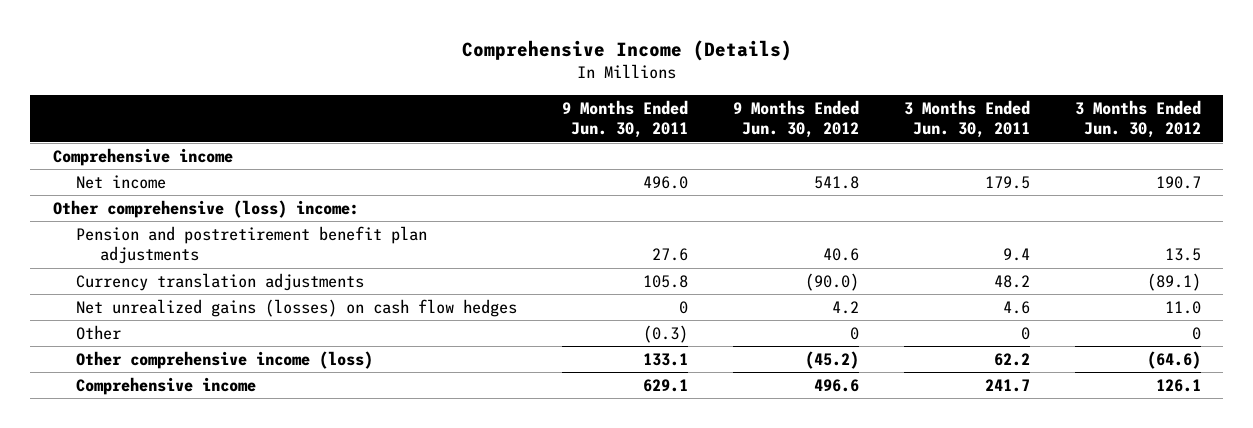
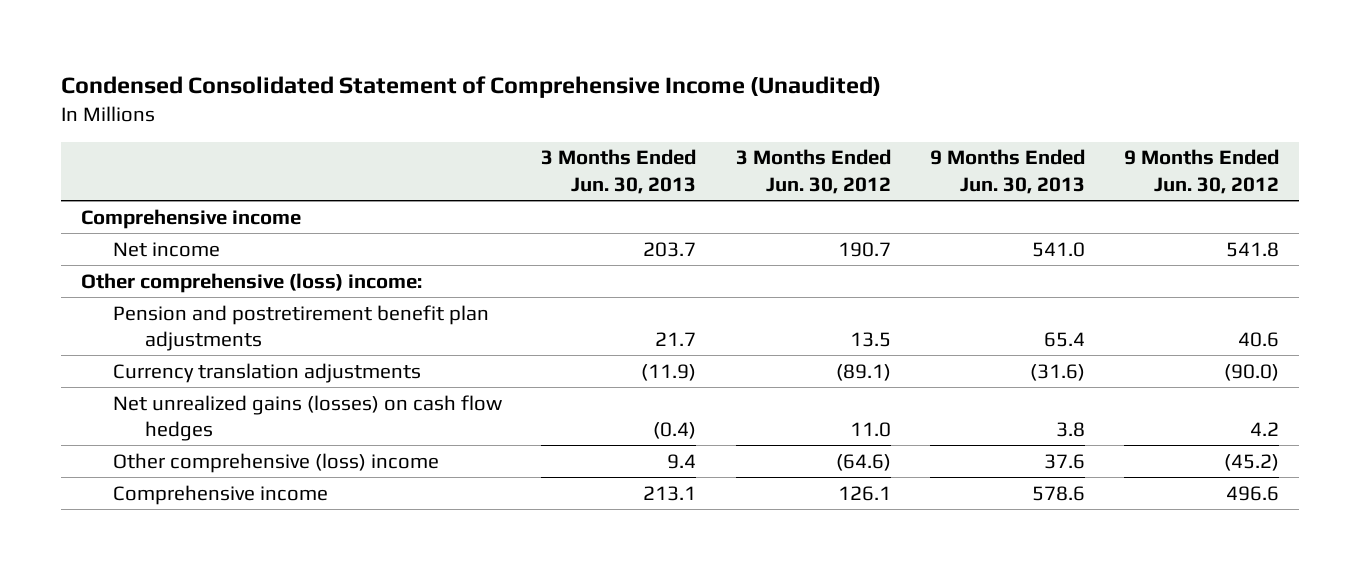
- Comprehensive Income (Details)
+ Condensed Consolidated Statement of Comprehensive Income (Unaudited)
- | 9 Months Ended Jun. 30, 2011 | 9 Months Ended Jun. 30, 2012 | 3 Months Ended Jun. 30, 2011 | 3 Months Ended Jun. 30, 2012
+ | 3 Months Ended Jun. 30, 2013 | 3 Months Ended Jun. 30, 2012 | 9 Months Ended Jun. 30, 2013 | 9 Months Ended Jun. 30, 2012
- Other | (0.3) | 0 | 0 | 0
- Other comprehensive income (loss) | 133.1 | (45.2) | 62.2 | (64.6)
+ Other comprehensive (loss) income | 9.4 | (64.6) | 37.6 | (45.2)

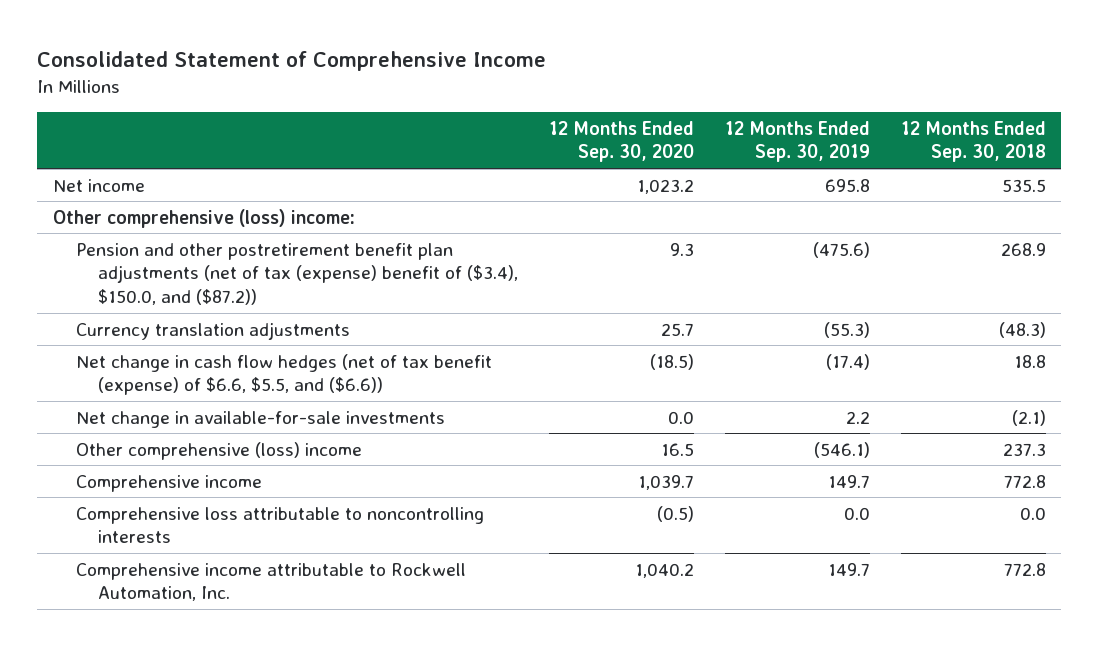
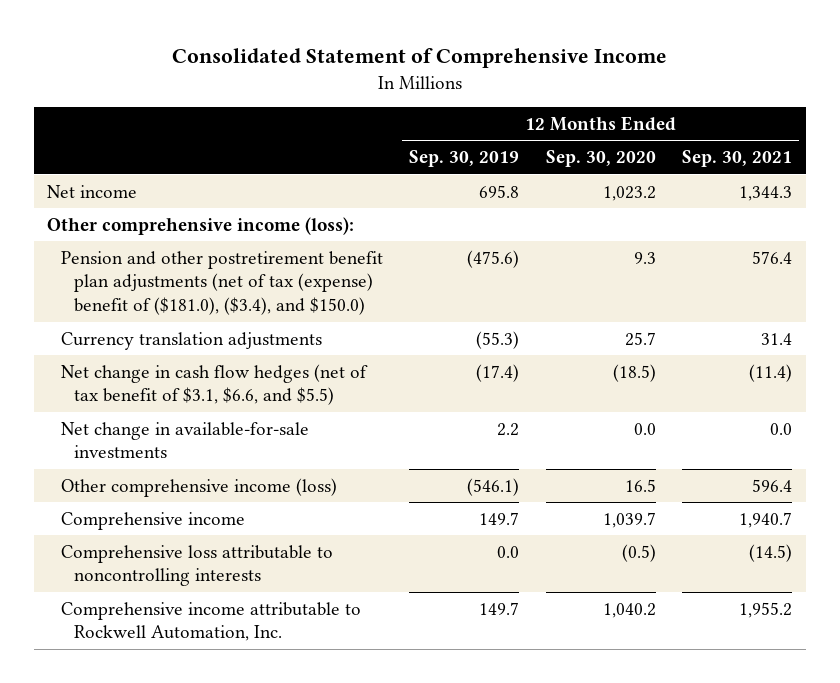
- | 12 Months Ended Sep. 30, 2020 | 12 Months Ended Sep. 30, 2019 | 12 Months Ended Sep. 30, 2018
+ | 12 Months Ended Sep. 30, 2019 | 12 Months Ended Sep. 30, 2020 | 12 Months Ended Sep. 30, 2021
- Other comprehensive (loss) income:
- Pension and other postretirement benefit plan adjustments (net of tax (expense) benefit of ($3.4), $150.0, and ($87.2)) | 9.3 | (475.6) | 268.9
+ Other comprehensive income (loss):
+ Pension and other postretirement benefit plan adjustments (net of tax (expense) benefit of ($181.0), ($3.4), and $150.0) | (475.6) | 9.3 | 576.4
- Net change in cash flow hedges (net of tax benefit (expense) of $6.6, $5.5, and ($6.6)) | (18.5) | (17.4) | 18.8
+ Net change in cash flow hedges (net of tax benefit of $3.1, $6.6, and $5.5) | (17.4) | (18.5) | (11.4)
- Other comprehensive (loss) income | 16.5 | (546.1) | 237.3
+ Other comprehensive income (loss) | (546.1) | 16.5 | 596.4

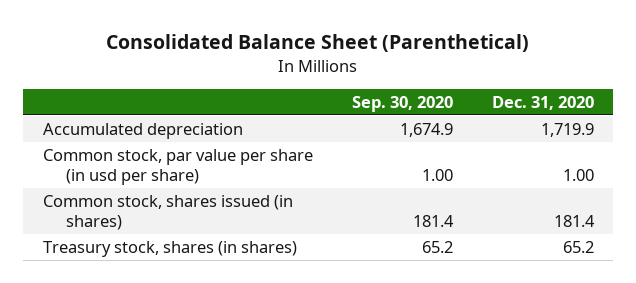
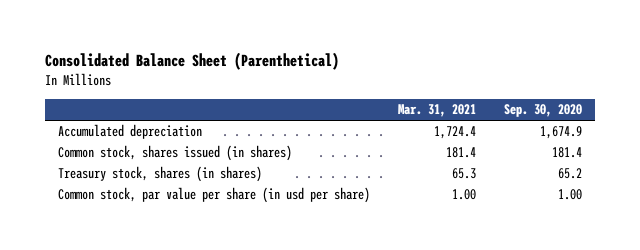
- | Sep. 30, 2020 | Dec. 31, 2020
+ | Mar. 31, 2021 | Sep. 30, 2020
moved down: Common stock, par value per share (in usd per share) | 1.00 | 1.00

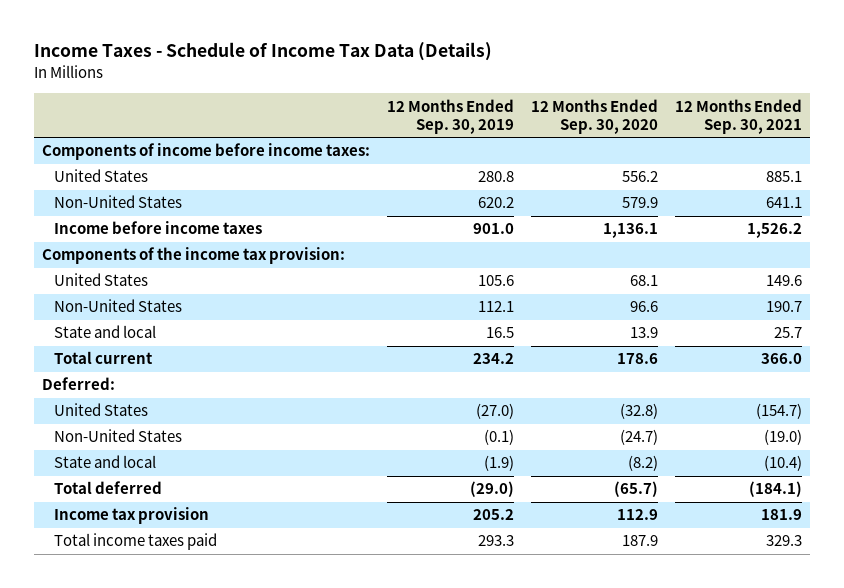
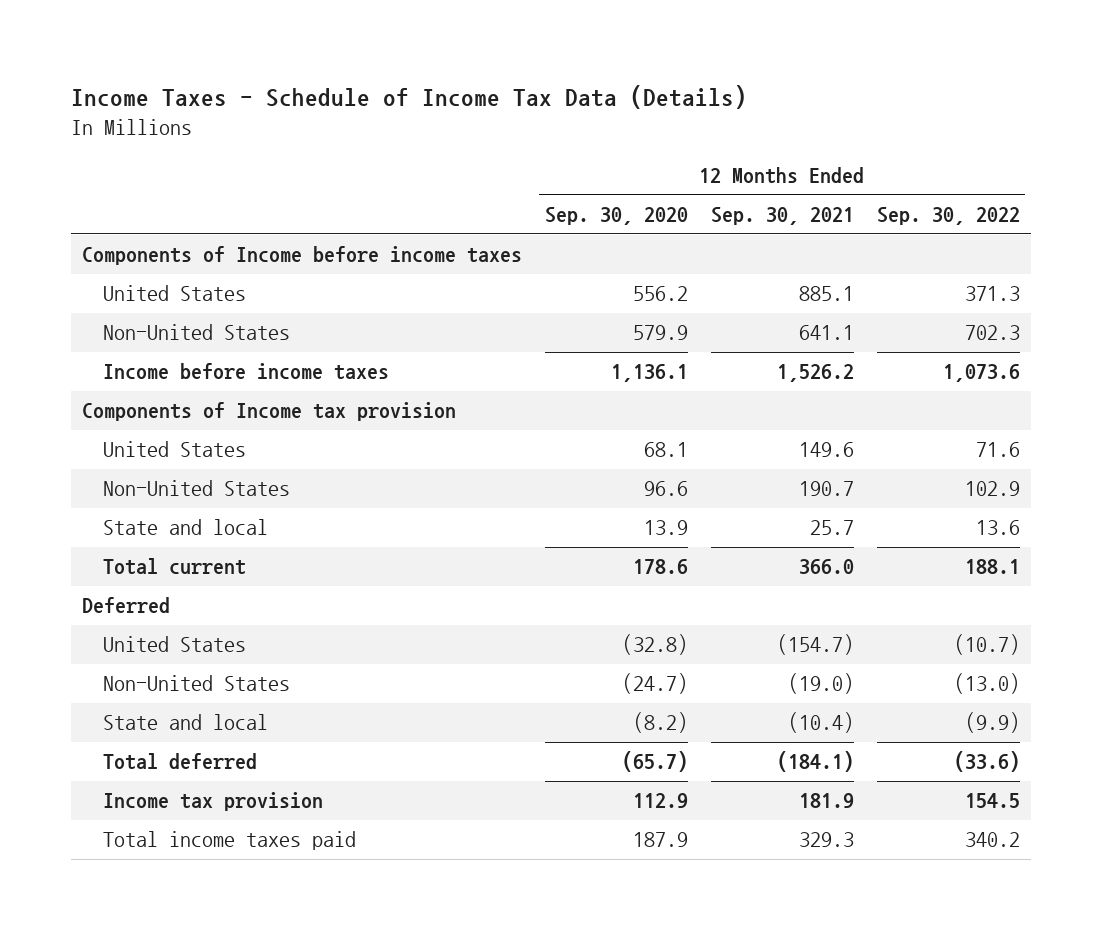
- | 12 Months Ended Sep. 30, 2019 | 12 Months Ended Sep. 30, 2020 | 12 Months Ended Sep. 30, 2021
+ | 12 Months Ended Sep. 30, 2020 | 12 Months Ended Sep. 30, 2021 | 12 Months Ended Sep. 30, 2022
- Components of income before income taxes:
+ Components of Income before income taxes
- Components of the income tax provision:
+ Components of Income tax provision
- Deferred:
+ Deferred

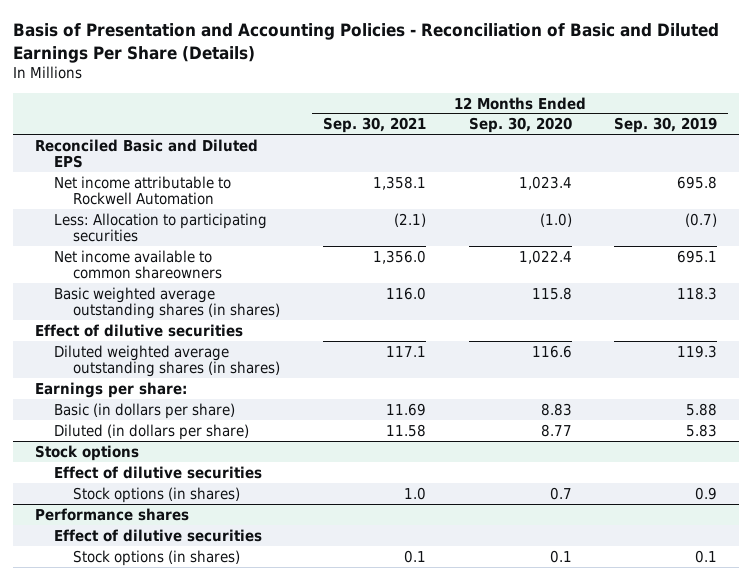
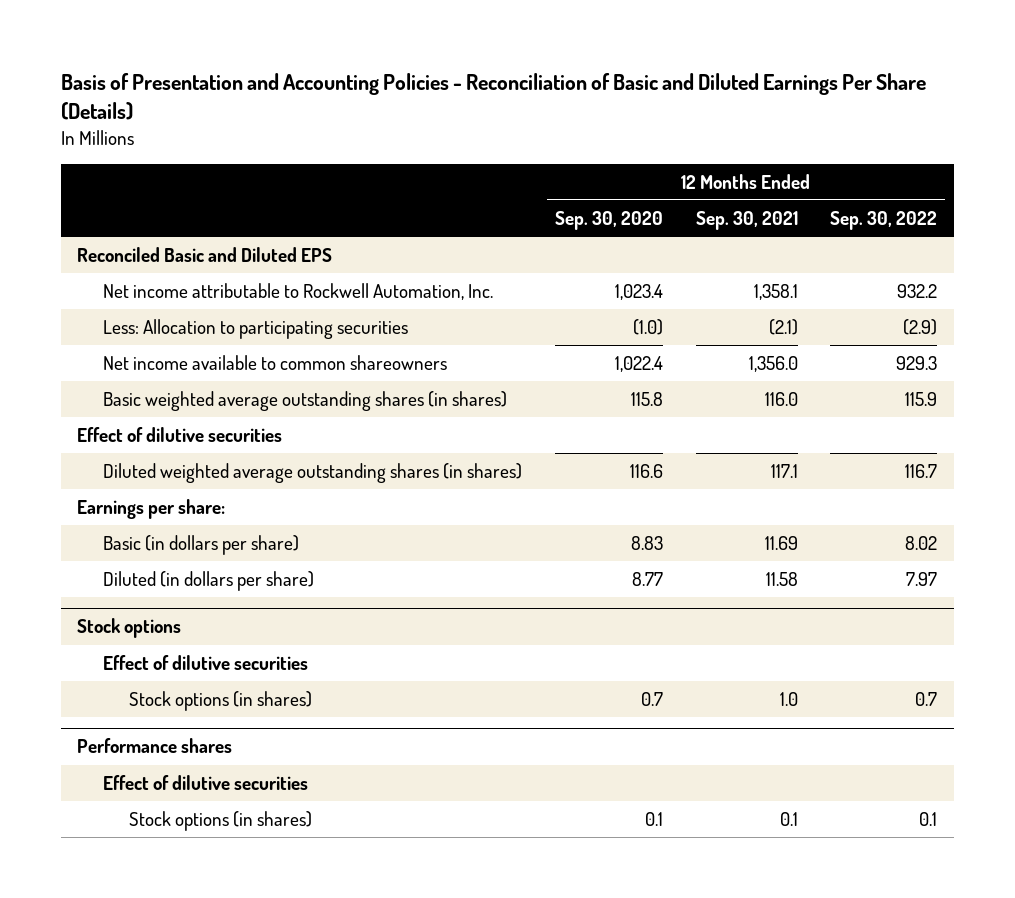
- | 12 Months Ended Sep. 30, 2021 | 12 Months Ended Sep. 30, 2020 | 12 Months Ended Sep. 30, 2019
+ | 12 Months Ended Sep. 30, 2020 | 12 Months Ended Sep. 30, 2021 | 12 Months Ended Sep. 30, 2022
- Net income attributable to Rockwell Automation | 1,358.1 | 1,023.4 | 695.8
+ Net income attributable to Rockwell Automation, Inc. | 1,023.4 | 1,358.1 | 932.2

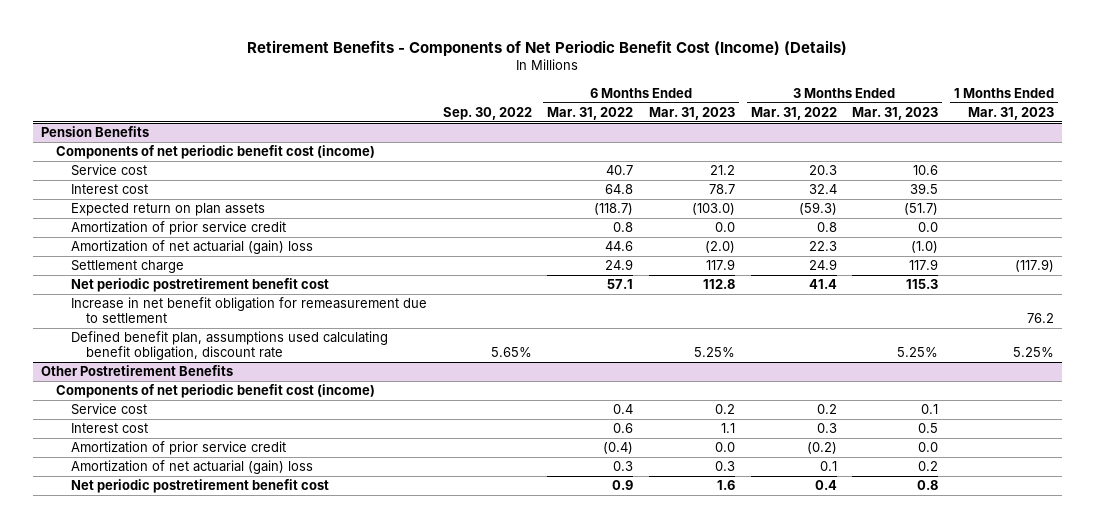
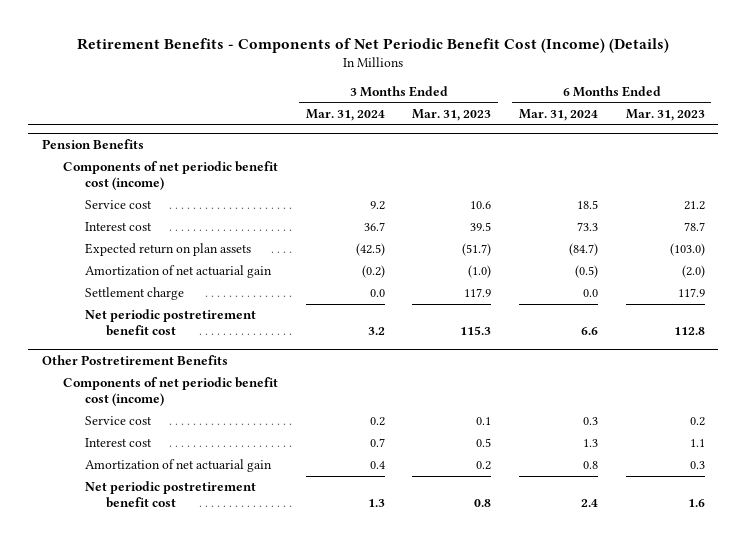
- | Sep. 30, 2022 | 6 Months Ended Mar. 31, 2022 | 6 Months Ended Mar. 31, 2023 | 3 Months Ended Mar. 31, 2022 | 3 Months Ended Mar. 31, 2023 | 1 Months Ended Mar. 31, 2023
+ | 3 Months Ended Mar. 31, 2024 | 3 Months Ended Mar. 31, 2023 | 6 Months Ended Mar. 31, 2024 | 6 Months Ended Mar. 31, 2023
@ Pension Benefits
- Amortization of prior service credit | | 0.8 | 0.0 | 0.8 | 0.0 |
- Amortization of net actuarial (gain) loss | | 44.6 | (2.0) | 22.3 | (1.0) |
+ Amortization of net actuarial gain | (0.2) | (1.0) | (0.5) | (2.0)
- Increase in net benefit obligation for remeasurement due to settlement | | | | | | 76.2
- Defined benefit plan, assumptions used calculating benefit obligation, discount rate | 5.65% | | 5.25% | | 5.25% | 5.25%
@ Other Postretirement Benefits
- Amortization of prior service credit | | (0.4) | 0.0 | (0.2) | 0.0 |
- Amortization of net actuarial (gain) loss | | 0.3 | 0.3 | 0.1 | 0.2 |
+ Amortization of net actuarial gain | 0.4 | 0.2 | 0.8 | 0.3

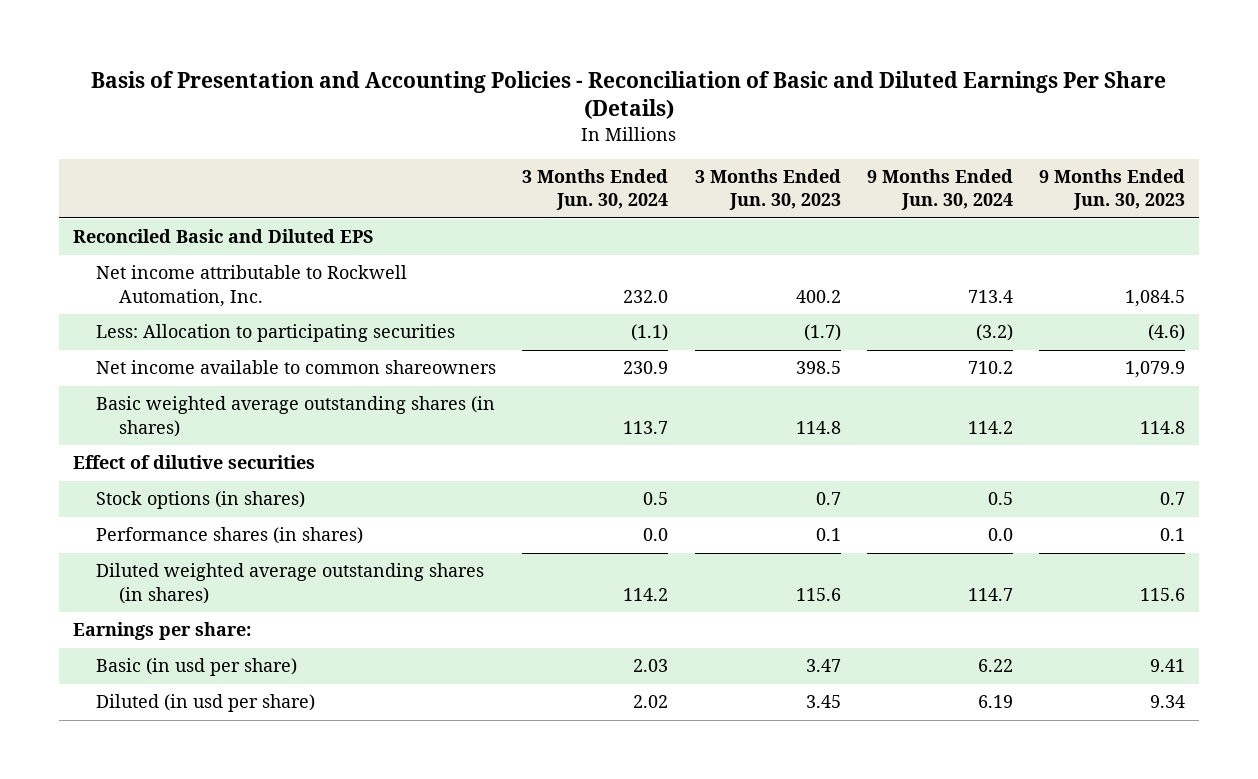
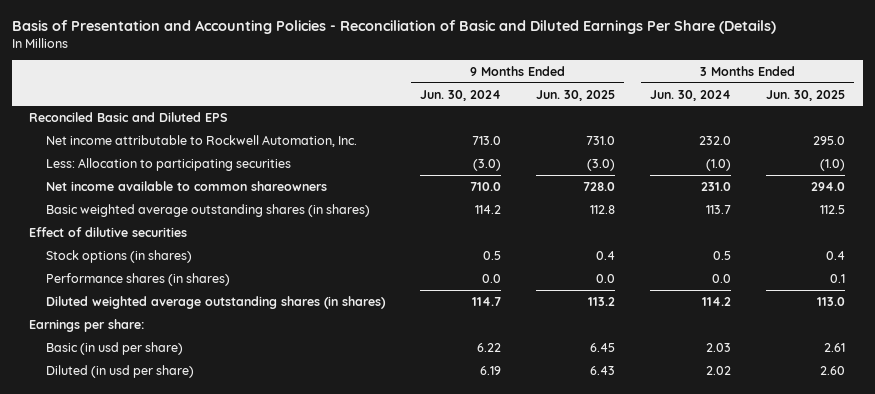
- | 3 Months Ended Jun. 30, 2024 | 3 Months Ended Jun. 30, 2023 | 9 Months Ended Jun. 30, 2024 | 9 Months Ended Jun. 30, 2023
+ | 9 Months Ended Jun. 30, 2024 | 9 Months Ended Jun. 30, 2025 | 3 Months Ended Jun. 30, 2024 | 3 Months Ended Jun. 30, 2025
- Net income attributable to Rockwell Automation, Inc. | 232.0 | 400.2 | 713.4 | 1,084.5
- Less: Allocation to participating securities | (1.1) | (1.7) | (3.2) | (4.6)
- Net income available to common shareowners | 230.9 | 398.5 | 710.2 | 1,079.9
+ Net income attributable to Rockwell Automation, Inc. | 713.0 | 731.0 | 232.0 | 295.0
+ Less: Allocation to participating securities | (3.0) | (3.0) | (1.0) | (1.0)
+ Net income available to common shareowners | 710.0 | 728.0 | 231.0 | 294.0

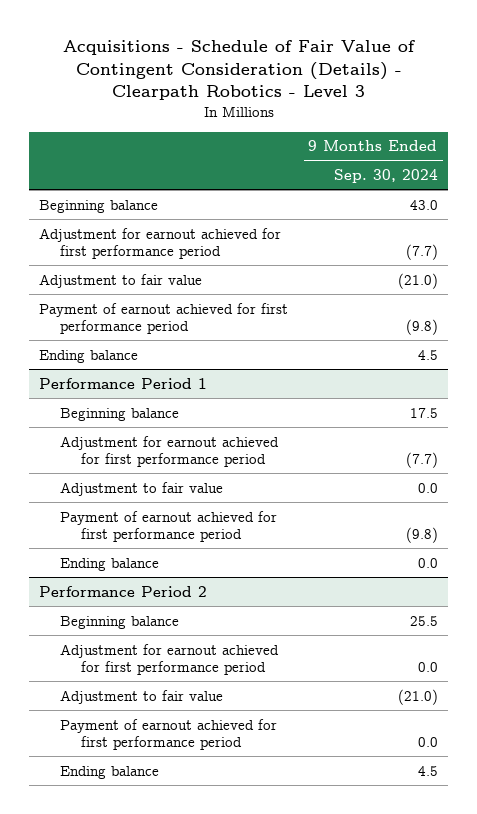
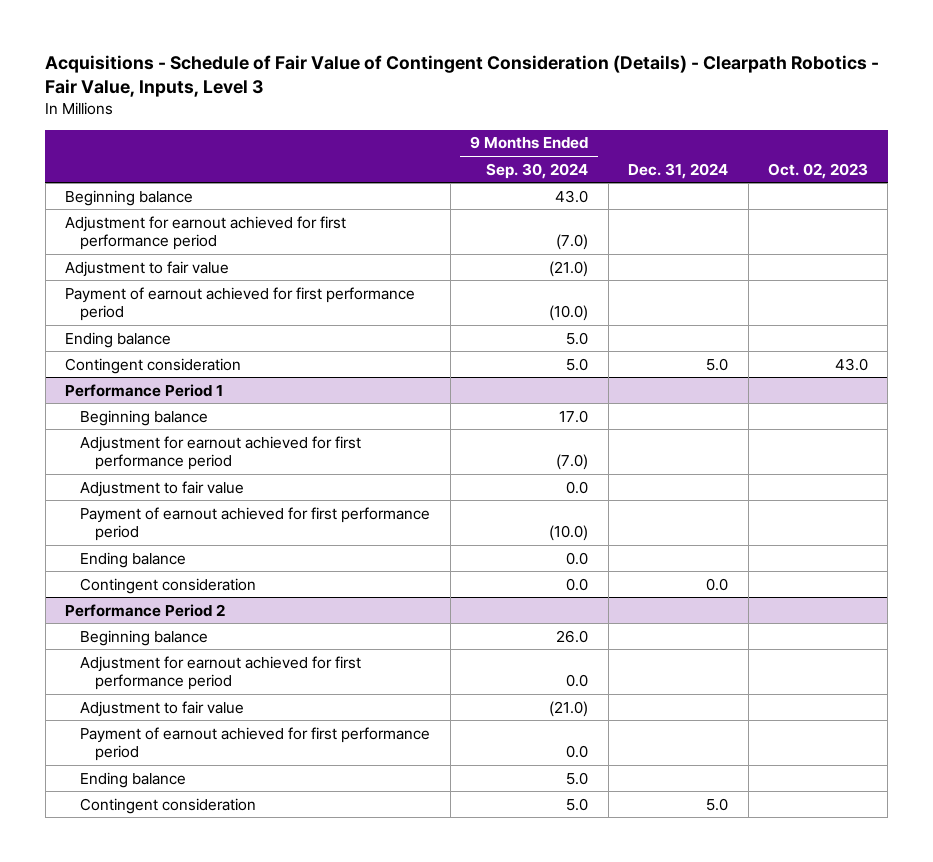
- Acquisitions - Schedule of Fair Value of Contingent Consideration (Details) - Clearpath Robotics - Level 3
+ Acquisitions - Schedule of Fair Value of Contingent Consideration (Details) - Clearpath Robotics - Fair Value, Inputs, Level 3
- | 9 Months Ended Sep. 30, 2024
+ | 9 Months Ended Sep. 30, 2024 | Dec. 31, 2024 | Oct. 02, 2023
- Adjustment for earnout achieved for first performance period | (7.7)
+ Adjustment for earnout achieved for first performance period | (7.0) | |
- Payment of earnout achieved for first performance period | (9.8)
- Ending balance | 4.5
+ Payment of earnout achieved for first performance period | (10.0) | |
+ Ending balance | 5.0 | |
+ Contingent consideration | 5.0 | 5.0 | 43.0
@ Performance Period 1
- Beginning balance | 17.5
- Adjustment for earnout achieved for first performance period | (7.7)
+ Beginning balance | 17.0 | |
+ Adjustment for earnout achieved for first performance period | (7.0) | |
- Payment of earnout achieved for first performance period | (9.8)
+ Payment of earnout achieved for first performance period | (10.0) | |
+ Contingent consideration | 0.0 | 0.0 |
@ Performance Period 2
- Beginning balance | 25.5
+ Beginning balance | 26.0 | |
- Ending balance | 4.5
+ Ending balance | 5.0 | |
+ Contingent consideration | 5.0 | 5.0 |

